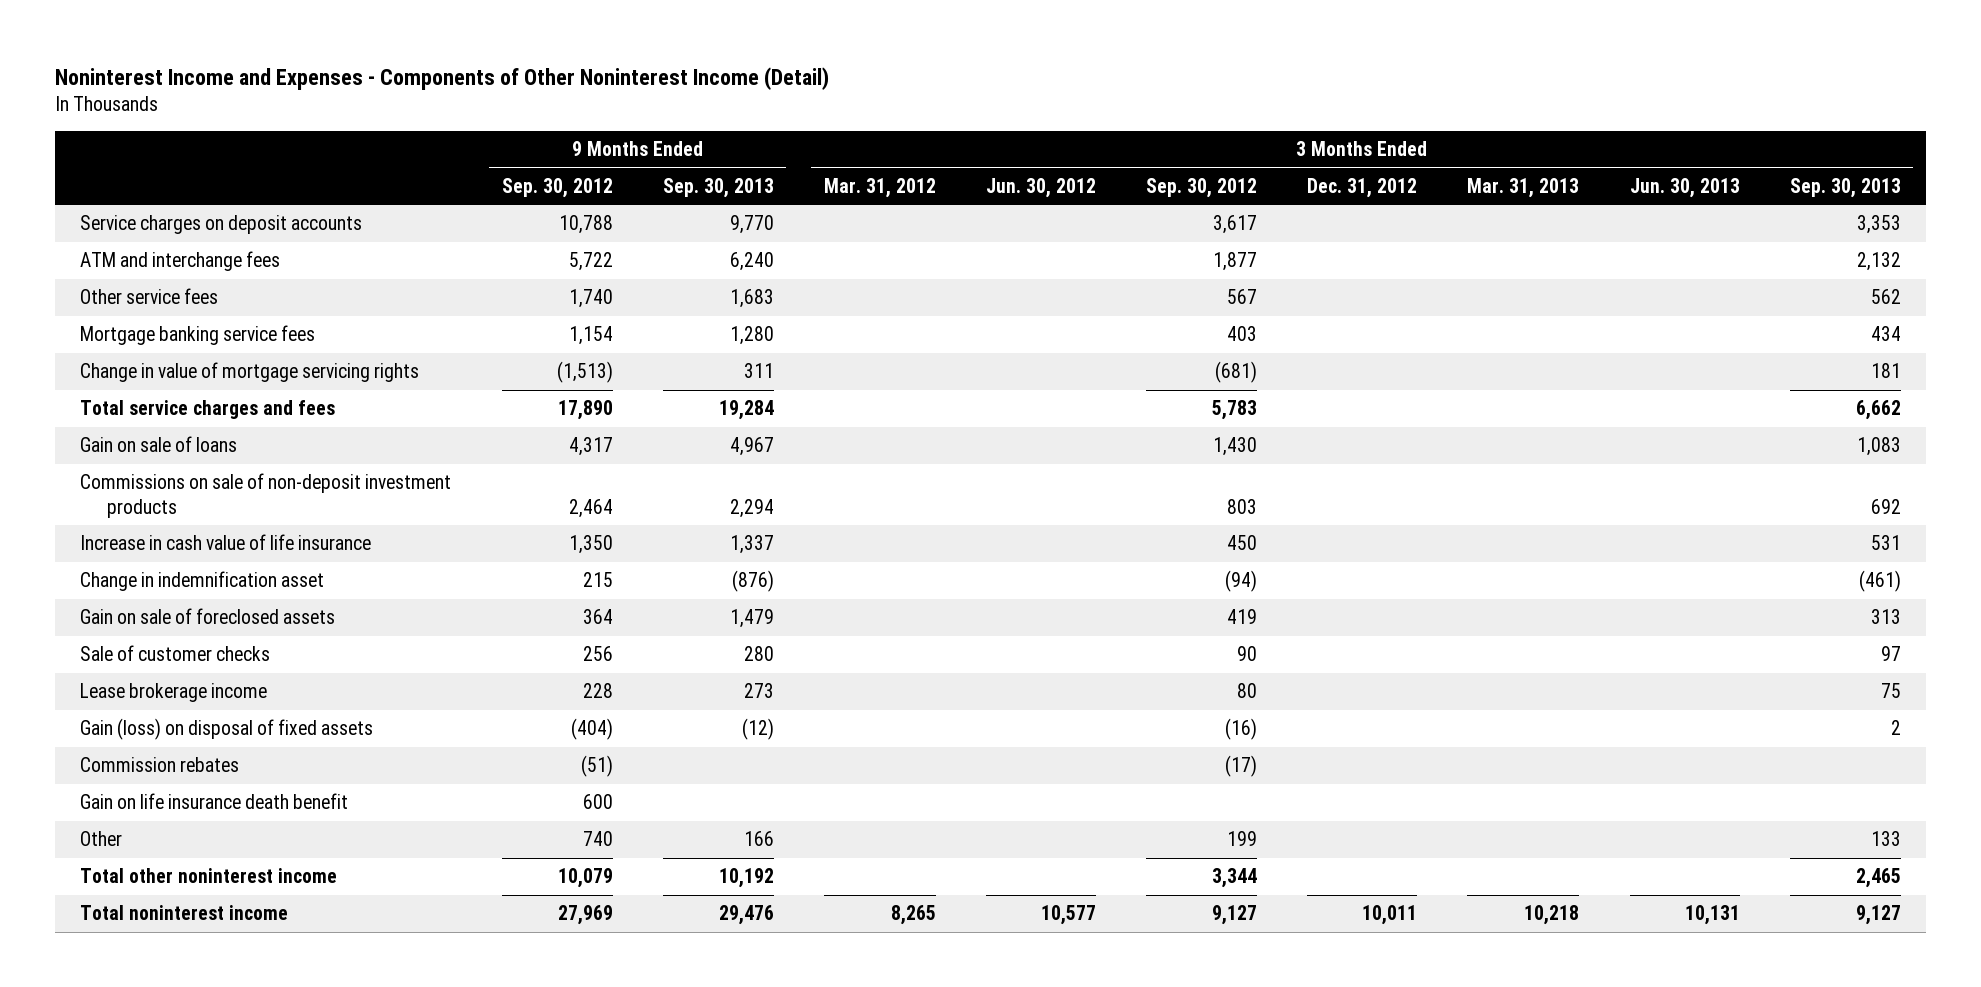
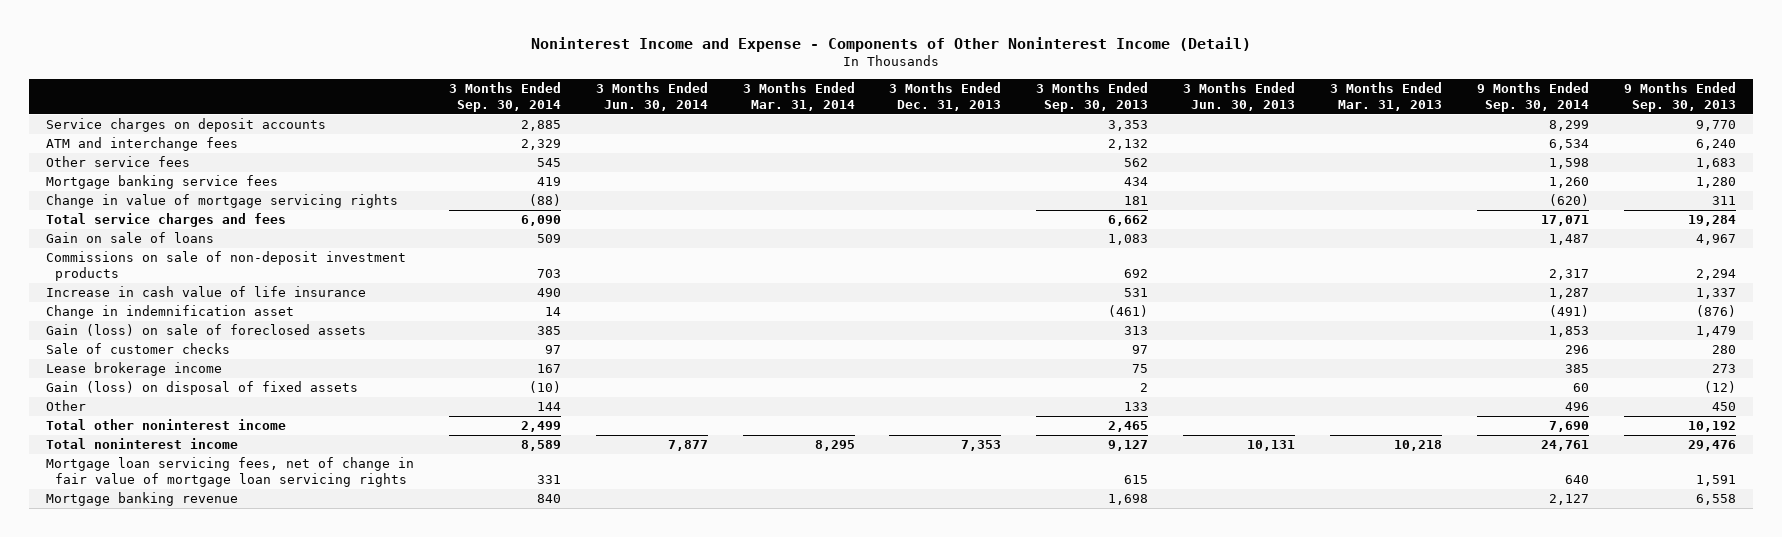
- Noninterest Income and Expenses - Components of Other Noninterest Income (Detail)
+ Noninterest Income and Expense - Components of Other Noninterest Income (Detail)
- | 9 Months Ended Sep. 30, 2012 | 9 Months Ended Sep. 30, 2013 | 3 Months Ended Mar. 31, 2012 | 3 Months Ended Jun. 30, 2012 | 3 Months Ended Sep. 30, 2012 | 3 Months Ended Dec. 31, 2012 | 3 Months Ended Mar. 31, 2013 | 3 Months Ended Jun. 30, 2013 | 3 Months Ended Sep. 30, 2013
+ | 3 Months Ended Sep. 30, 2014 | 3 Months Ended Jun. 30, 2014 | 3 Months Ended Mar. 31, 2014 | 3 Months Ended Dec. 31, 2013 | 3 Months Ended Sep. 30, 2013 | 3 Months Ended Jun. 30, 2013 | 3 Months Ended Mar. 31, 2013 | 9 Months Ended Sep. 30, 2014 | 9 Months Ended Sep. 30, 2013
- Gain on sale of foreclosed assets | 364 | 1,479 | | | 419 | | | | 313
+ Gain (loss) on sale of foreclosed assets | 385 | | | | 313 | | | 1,853 | 1,479
- Commission rebates | (51) | | | | (17) | | | |
- Gain on life insurance death benefit | 600 | | | | | | | |
- Other | 740 | 166 | | | 199 | | | | 133
+ Other | 144 | | | | 133 | | | 496 | 450
+ Mortgage loan servicing fees, net of change in fair value of mortgage loan servicing rights | 331 | | | | 615 | | | 640 | 1,591
+ Mortgage banking revenue | 840 | | | | 1,698 | | | 2,127 | 6,558

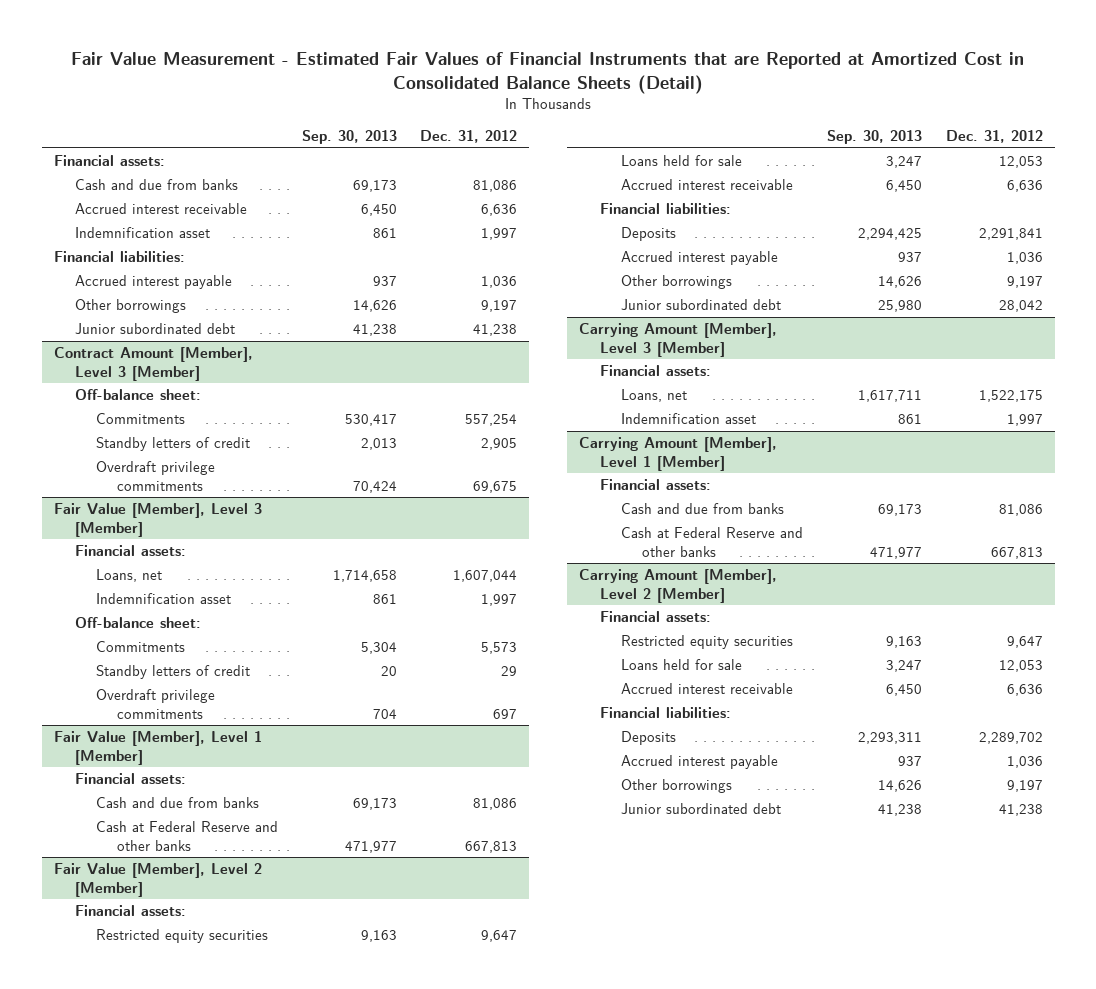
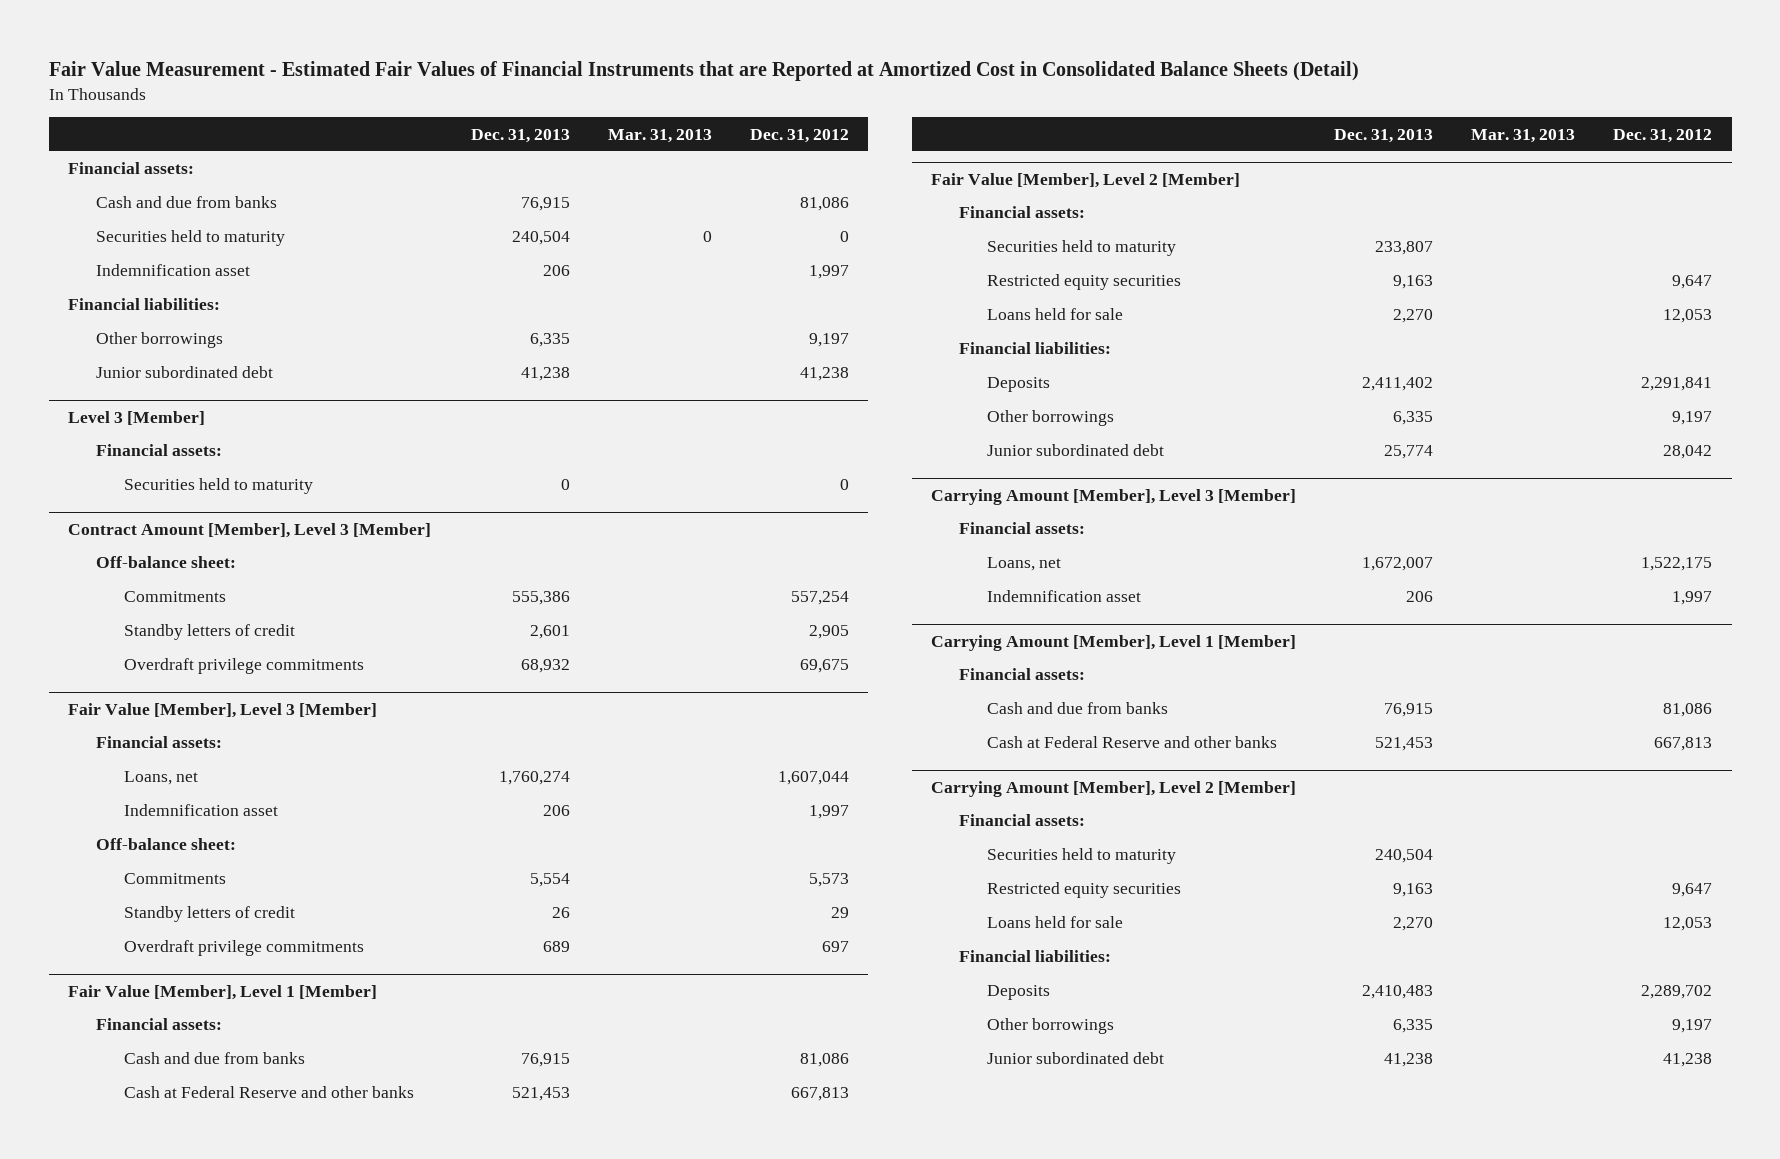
- | Sep. 30, 2013 | Dec. 31, 2012
+ | Dec. 31, 2013 | Mar. 31, 2013 | Dec. 31, 2012
- Accrued interest receivable | 6,450 | 6,636
+ Securities held to maturity | 240,504 | 0 | 0
- Accrued interest payable | 937 | 1,036
+ Level 3 [Member]
+ Financial assets:
+ Securities held to maturity | 0 | | 0
@ Fair Value [Member], Level 2 [Member]
+ Securities held to maturity | 233,807 | |
- Accrued interest receivable | 6,450 | 6,636
- Accrued interest payable | 937 | 1,036
@ Carrying Amount [Member], Level 2 [Member]
+ Securities held to maturity | 240,504 | |
- Accrued interest receivable | 6,450 | 6,636
- Accrued interest payable | 937 | 1,036

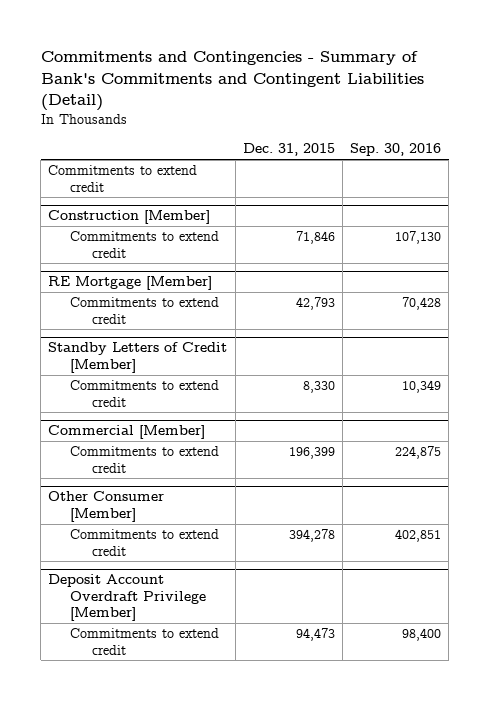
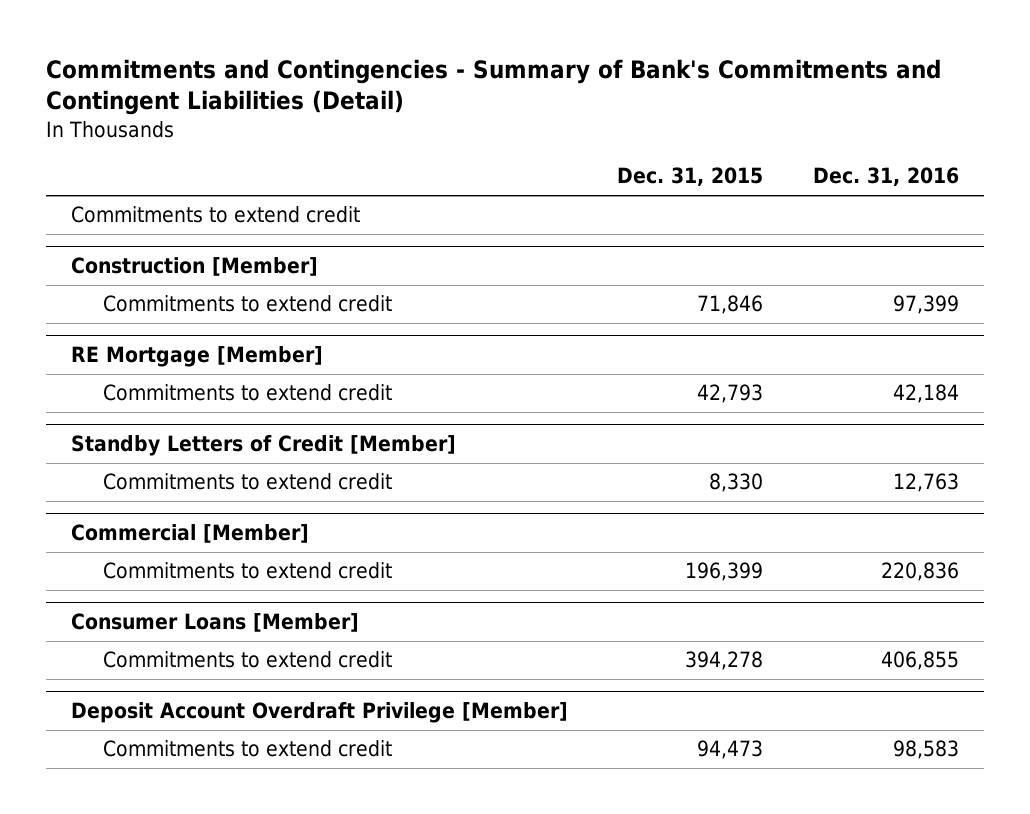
- | Dec. 31, 2015 | Sep. 30, 2016
+ | Dec. 31, 2015 | Dec. 31, 2016
- Other Consumer [Member]
+ Consumer Loans [Member]

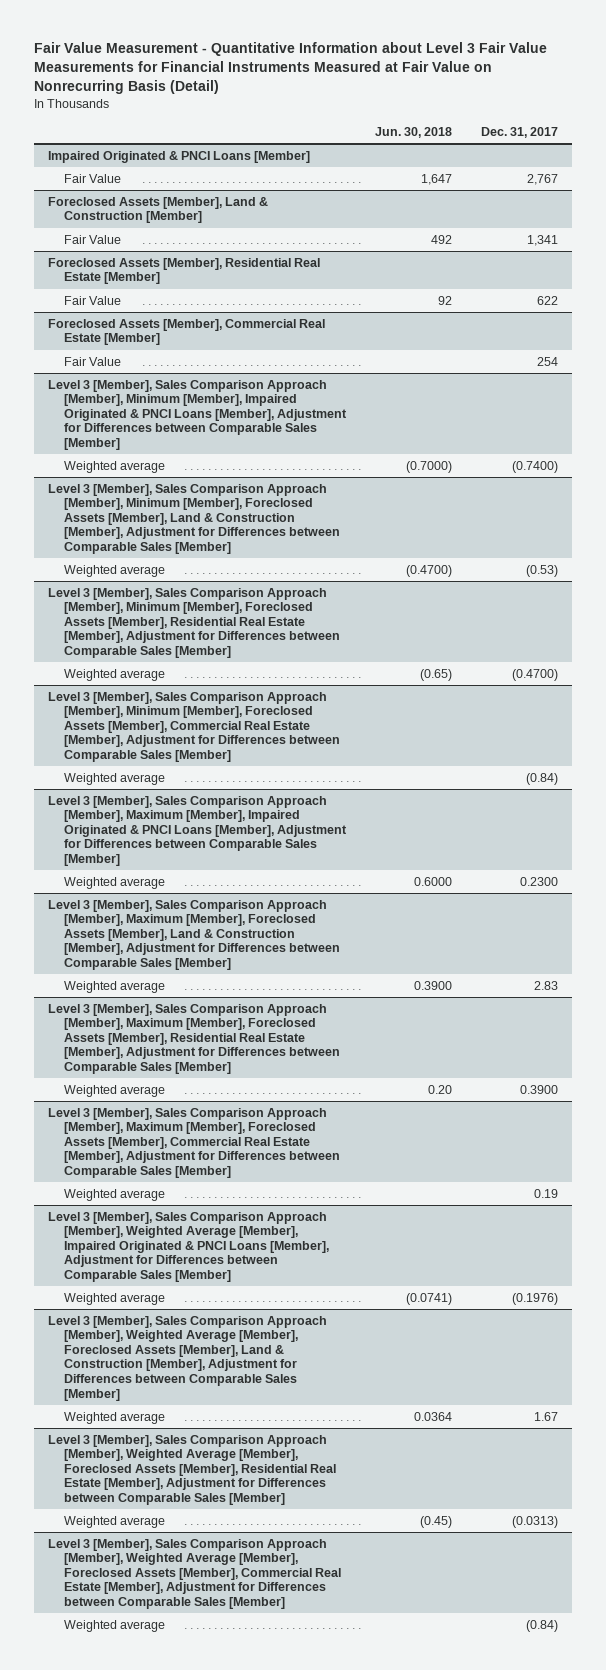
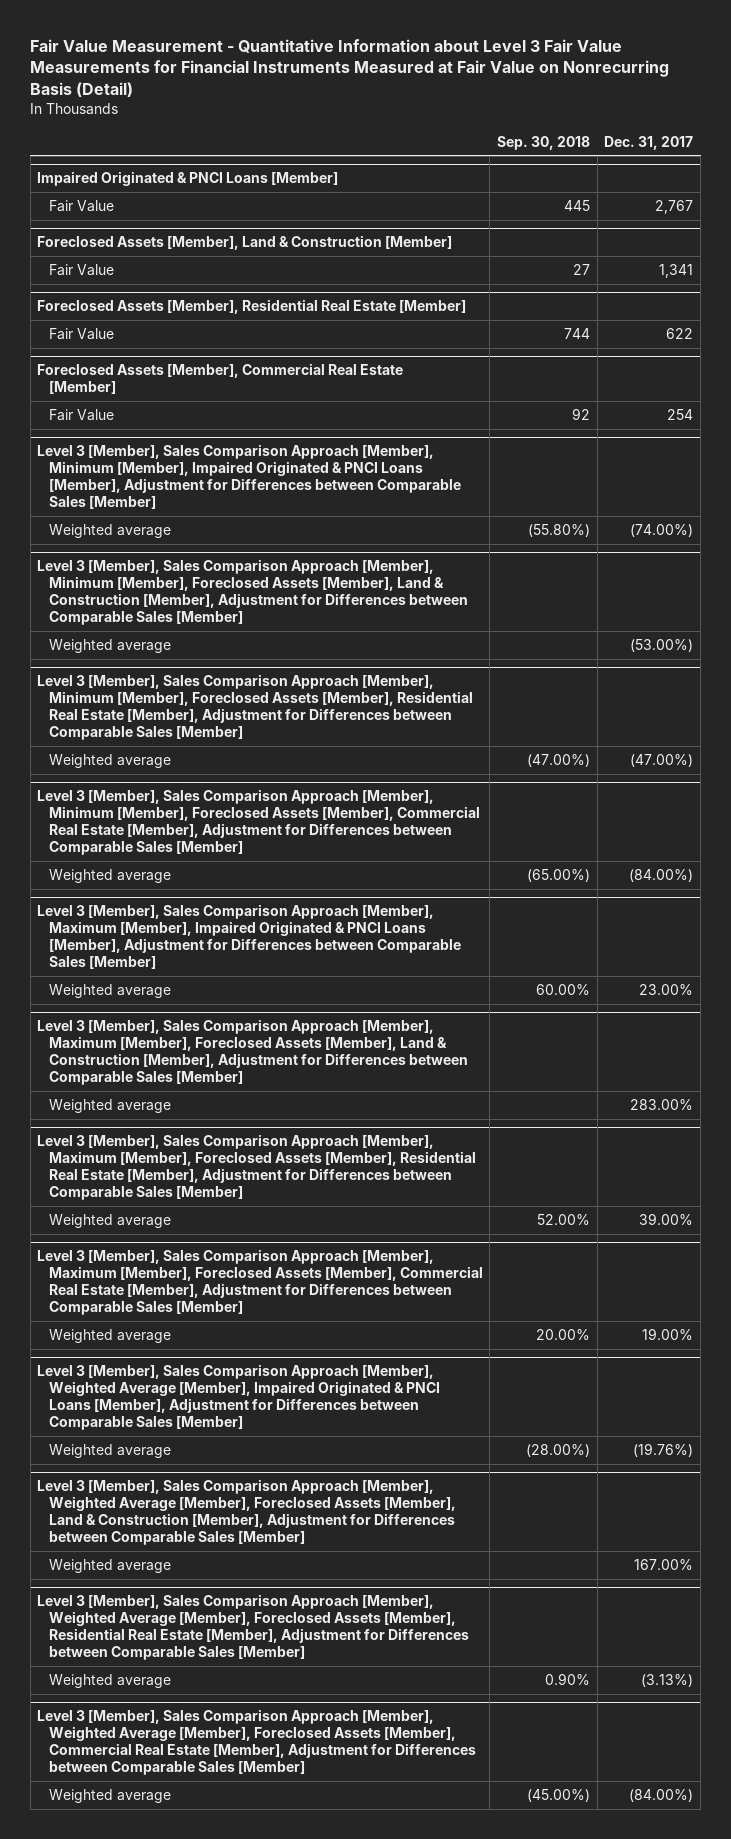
- | Jun. 30, 2018 | Dec. 31, 2017
+ | Sep. 30, 2018 | Dec. 31, 2017
@ Level 3 [Member], Sales Comparison Approach [Member], Minimum [Member], Impaired Originated & PNCI Loans [Member], Adjustment for Differences between Comparable Sales [Member]
- Weighted average | (0.7000) | (0.7400)
+ Weighted average | (55.80%) | (74.00%)
@ Level 3 [Member], Sales Comparison Approach [Member], Minimum [Member], Foreclosed Assets [Member], Land & Construction [Member], Adjustment for Differences between Comparable Sales [Member]
- Weighted average | (0.4700) | (0.53)
+ Weighted average | | (53.00%)
@ Level 3 [Member], Sales Comparison Approach [Member], Minimum [Member], Foreclosed Assets [Member], Residential Real Estate [Member], Adjustment for Differences between Comparable Sales [Member]
- Weighted average | (0.65) | (0.4700)
+ Weighted average | (47.00%) | (47.00%)
@ Level 3 [Member], Sales Comparison Approach [Member], Minimum [Member], Foreclosed Assets [Member], Commercial Real Estate [Member], Adjustment for Differences between Comparable Sales [Member]
- Weighted average | | (0.84)
+ Weighted average | (65.00%) | (84.00%)
@ Level 3 [Member], Sales Comparison Approach [Member], Maximum [Member], Impaired Originated & PNCI Loans [Member], Adjustment for Differences between Comparable Sales [Member]
- Weighted average | 0.6000 | 0.2300
+ Weighted average | 60.00% | 23.00%
@ Level 3 [Member], Sales Comparison Approach [Member], Maximum [Member], Foreclosed Assets [Member], Land & Construction [Member], Adjustment for Differences between Comparable Sales [Member]
- Weighted average | 0.3900 | 2.83
+ Weighted average | | 283.00%
@ Level 3 [Member], Sales Comparison Approach [Member], Maximum [Member], Foreclosed Assets [Member], Residential Real Estate [Member], Adjustment for Differences between Comparable Sales [Member]
- Weighted average | 0.20 | 0.3900
+ Weighted average | 52.00% | 39.00%
@ Level 3 [Member], Sales Comparison Approach [Member], Maximum [Member], Foreclosed Assets [Member], Commercial Real Estate [Member], Adjustment for Differences between Comparable Sales [Member]
- Weighted average | | 0.19
+ Weighted average | 20.00% | 19.00%
@ Level 3 [Member], Sales Comparison Approach [Member], Weighted Average [Member], Impaired Originated & PNCI Loans [Member], Adjustment for Differences between Comparable Sales [Member]
- Weighted average | (0.0741) | (0.1976)
+ Weighted average | (28.00%) | (19.76%)
@ Level 3 [Member], Sales Comparison Approach [Member], Weighted Average [Member], Foreclosed Assets [Member], Land & Construction [Member], Adjustment for Differences between Comparable Sales [Member]
- Weighted average | 0.0364 | 1.67
+ Weighted average | | 167.00%
@ Level 3 [Member], Sales Comparison Approach [Member], Weighted Average [Member], Foreclosed Assets [Member], Residential Real Estate [Member], Adjustment for Differences between Comparable Sales [Member]
- Weighted average | (0.45) | (0.0313)
+ Weighted average | 0.90% | (3.13%)
@ Level 3 [Member], Sales Comparison Approach [Member], Weighted Average [Member], Foreclosed Assets [Member], Commercial Real Estate [Member], Adjustment for Differences between Comparable Sales [Member]
- Weighted average | | (0.84)
+ Weighted average | (45.00%) | (84.00%)

